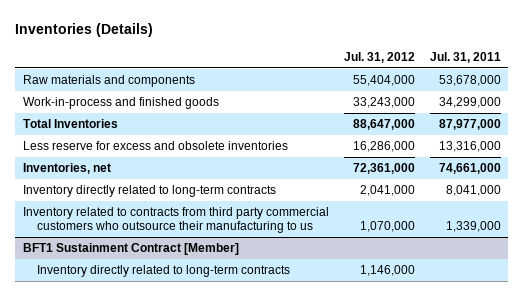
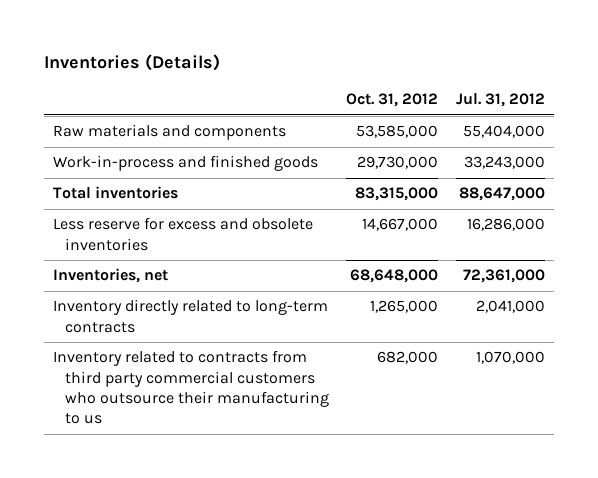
- | Jul. 31, 2012 | Jul. 31, 2011
+ | Oct. 31, 2012 | Jul. 31, 2012
- Total Inventories | 88,647,000 | 87,977,000
+ Total inventories | 83,315,000 | 88,647,000
- BFT1 Sustainment Contract [Member]
- Inventory directly related to long-term contracts | 1,146,000 |

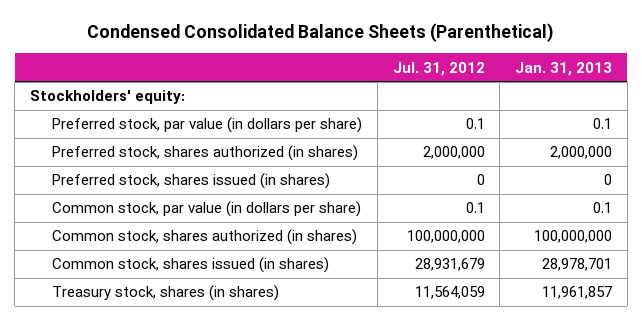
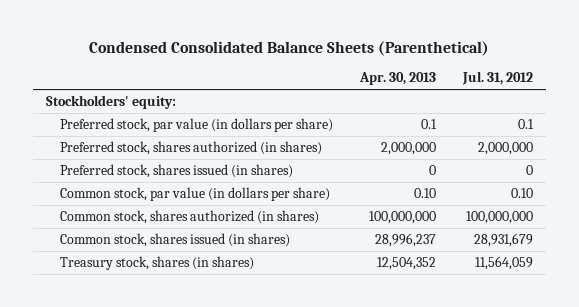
- | Jul. 31, 2012 | Jan. 31, 2013
+ | Apr. 30, 2013 | Jul. 31, 2012
- Common stock, par value (in dollars per share) | 0.1 | 0.1
+ Common stock, par value (in dollars per share) | 0.10 | 0.10

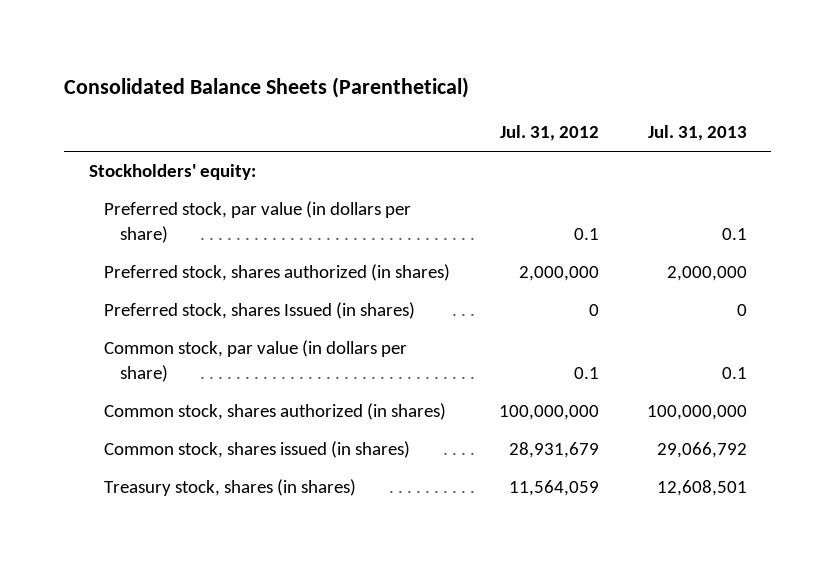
- Condensed Consolidated Balance Sheets (Parenthetical)
+ Consolidated Balance Sheets (Parenthetical)
- | Apr. 30, 2013 | Jul. 31, 2012
+ | Jul. 31, 2012 | Jul. 31, 2013
- Preferred stock, shares issued (in shares) | 0 | 0
- Common stock, par value (in dollars per share) | 0.10 | 0.10
+ Preferred stock, shares Issued (in shares) | 0 | 0
+ Common stock, par value (in dollars per share) | 0.1 | 0.1

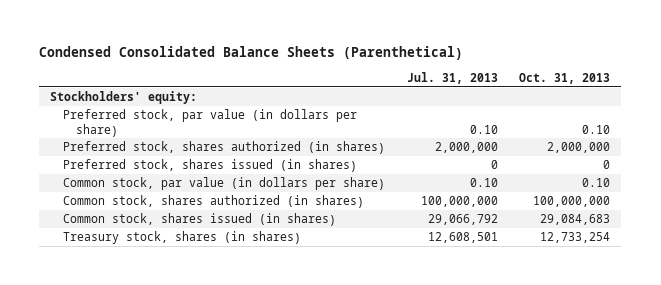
- Consolidated Balance Sheets (Parenthetical)
+ Condensed Consolidated Balance Sheets (Parenthetical)
- | Jul. 31, 2012 | Jul. 31, 2013
+ | Jul. 31, 2013 | Oct. 31, 2013
- Preferred stock, par value (in dollars per share) | 0.1 | 0.1
+ Preferred stock, par value (in dollars per share) | 0.10 | 0.10
- Preferred stock, shares Issued (in shares) | 0 | 0
- Common stock, par value (in dollars per share) | 0.1 | 0.1
+ Preferred stock, shares issued (in shares) | 0 | 0
+ Common stock, par value (in dollars per share) | 0.10 | 0.10

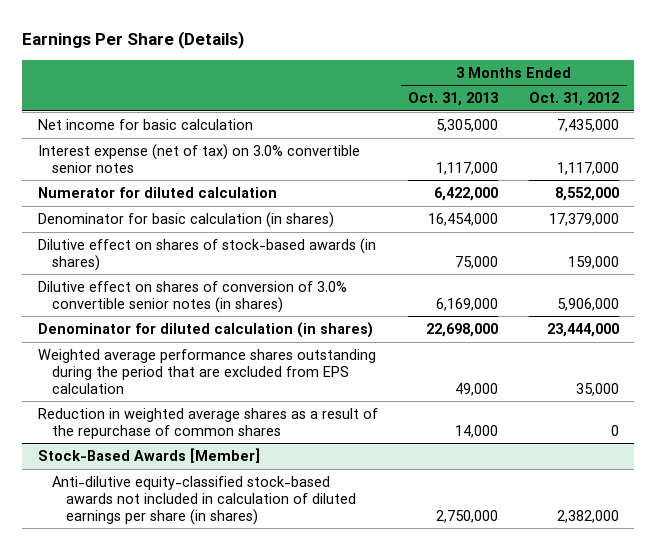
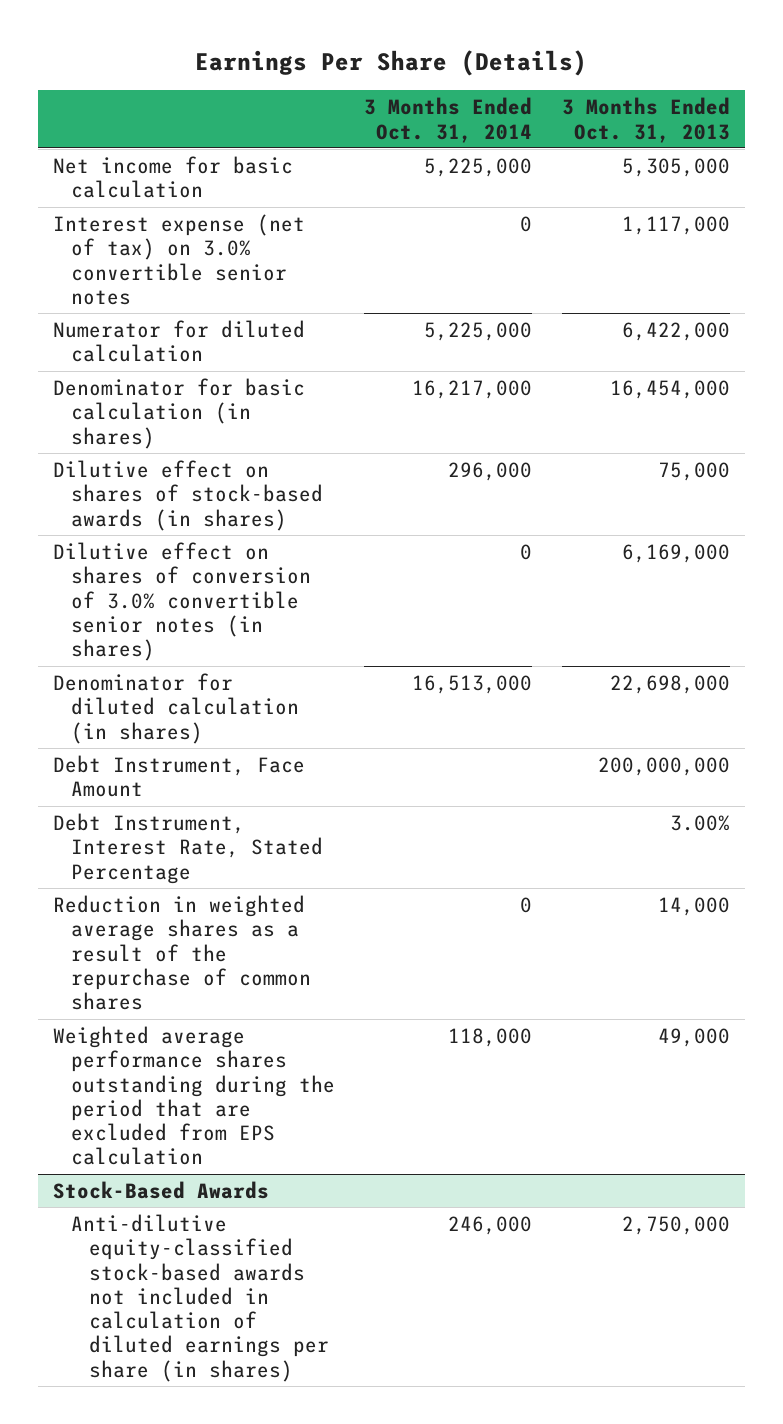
- | 3 Months Ended Oct. 31, 2013 | 3 Months Ended Oct. 31, 2012
+ | 3 Months Ended Oct. 31, 2014 | 3 Months Ended Oct. 31, 2013
+ Debt Instrument, Face Amount | | 200,000,000
+ Debt Instrument, Interest Rate, Stated Percentage | | 3.00%
- Stock-Based Awards [Member]
moved down: Weighted average performance shares outstanding during the period that are excluded from EPS calculation | 118,000 | 49,000
+ Stock-Based Awards

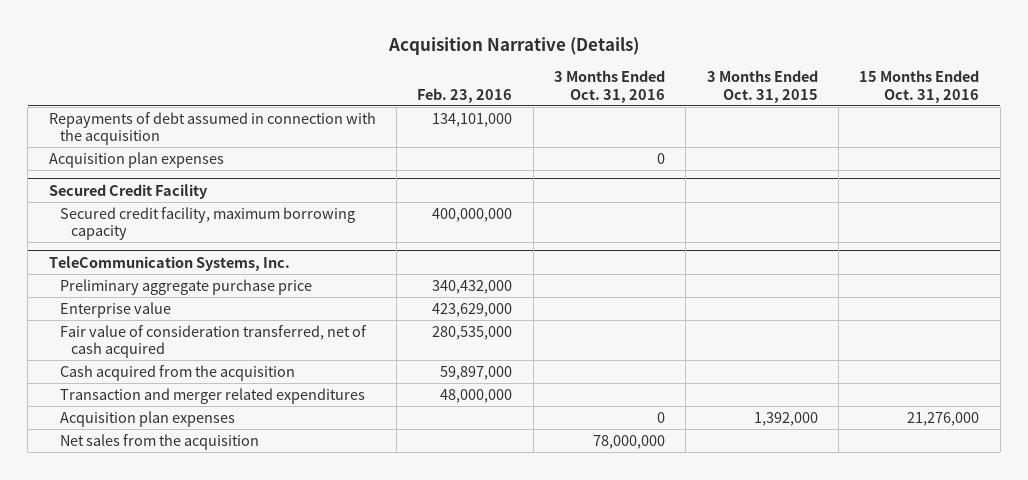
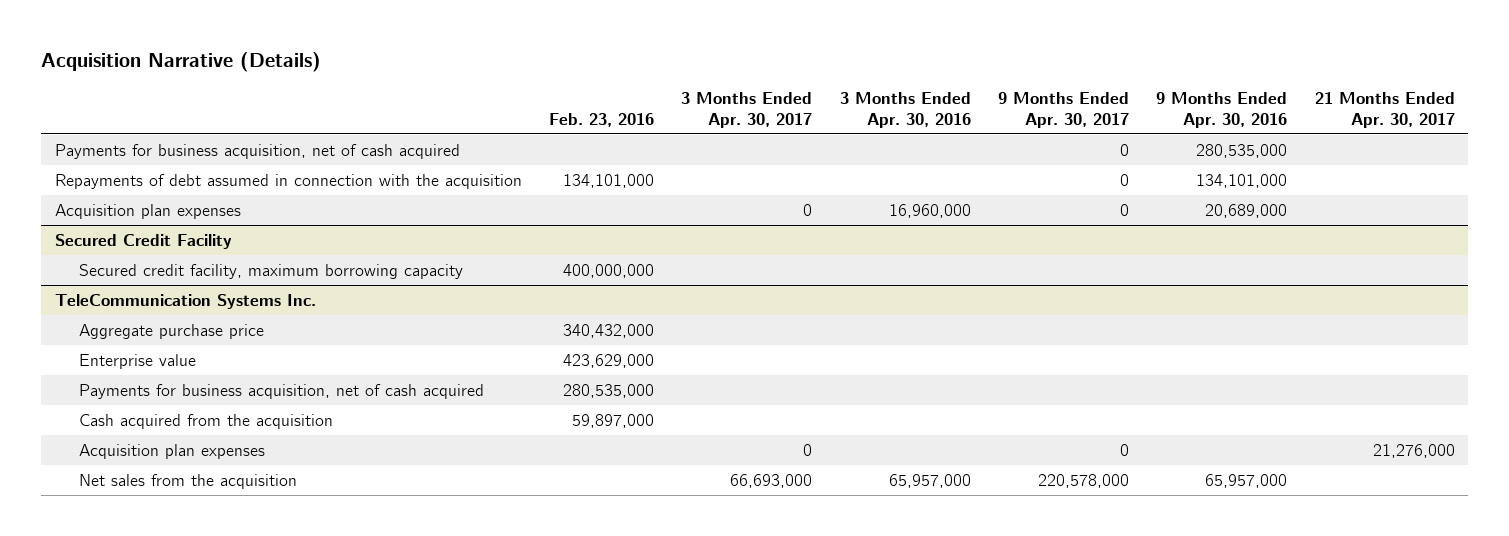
- | Feb. 23, 2016 | 3 Months Ended Oct. 31, 2016 | 3 Months Ended Oct. 31, 2015 | 15 Months Ended Oct. 31, 2016
+ | Feb. 23, 2016 | 3 Months Ended Apr. 30, 2017 | 3 Months Ended Apr. 30, 2016 | 9 Months Ended Apr. 30, 2017 | 9 Months Ended Apr. 30, 2016 | 21 Months Ended Apr. 30, 2017
+ Payments for business acquisition, net of cash acquired | | | | 0 | 280,535,000 |
- TeleCommunication Systems, Inc.
- Preliminary aggregate purchase price | 340,432,000 | | |
+ TeleCommunication Systems Inc.
+ Aggregate purchase price | 340,432,000 | | | | |
- Fair value of consideration transferred, net of cash acquired | 280,535,000 | | |
+ Payments for business acquisition, net of cash acquired | 280,535,000 | | | | |
- Transaction and merger related expenditures | 48,000,000 | | |

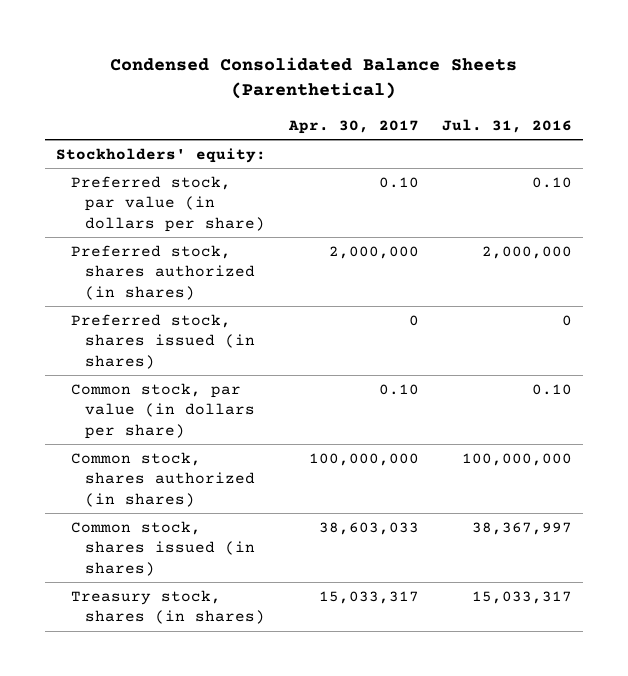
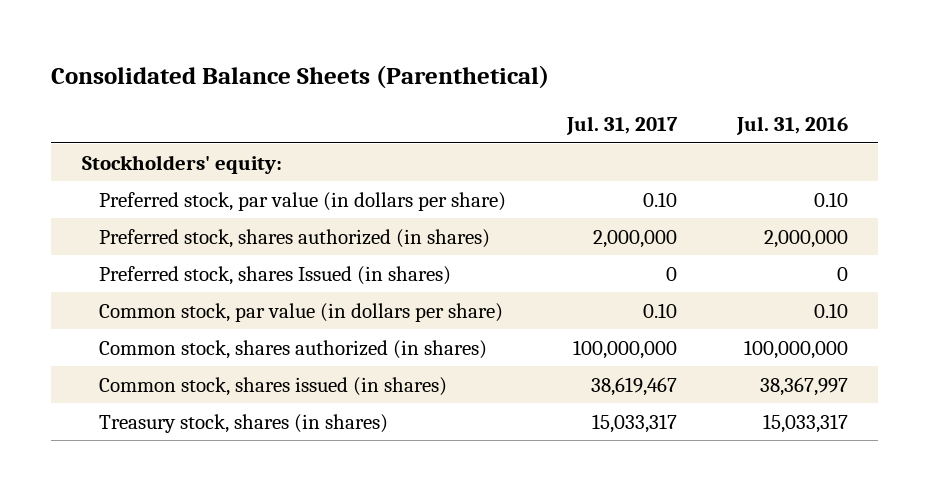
- Condensed Consolidated Balance Sheets (Parenthetical)
+ Consolidated Balance Sheets (Parenthetical)
- | Apr. 30, 2017 | Jul. 31, 2016
+ | Jul. 31, 2017 | Jul. 31, 2016
- Preferred stock, shares issued (in shares) | 0 | 0
+ Preferred stock, shares Issued (in shares) | 0 | 0

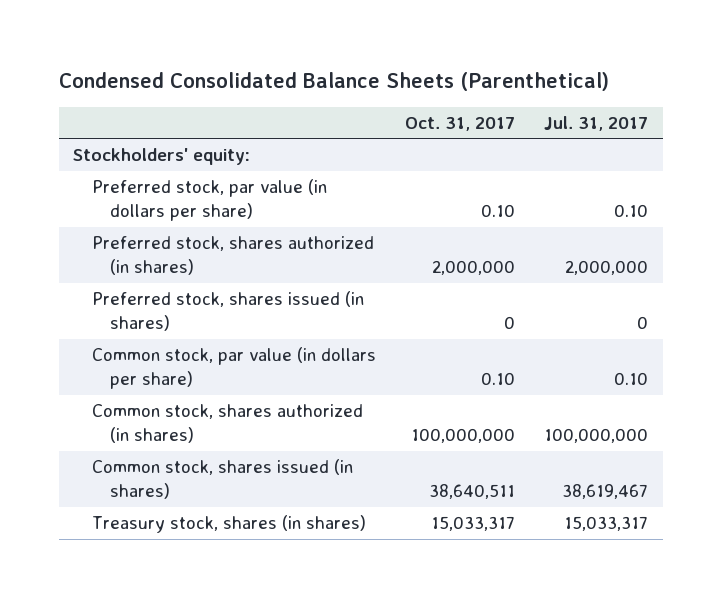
- Consolidated Balance Sheets (Parenthetical)
+ Condensed Consolidated Balance Sheets (Parenthetical)
- | Jul. 31, 2017 | Jul. 31, 2016
+ | Oct. 31, 2017 | Jul. 31, 2017
- Preferred stock, shares Issued (in shares) | 0 | 0
+ Preferred stock, shares issued (in shares) | 0 | 0

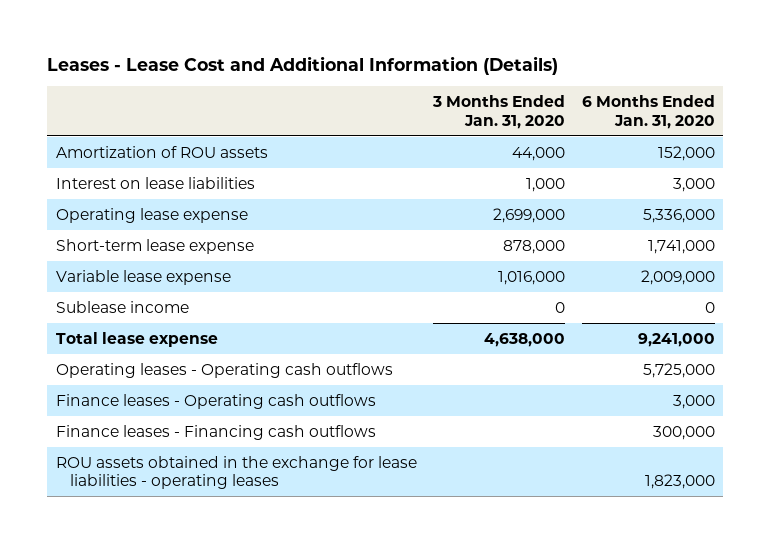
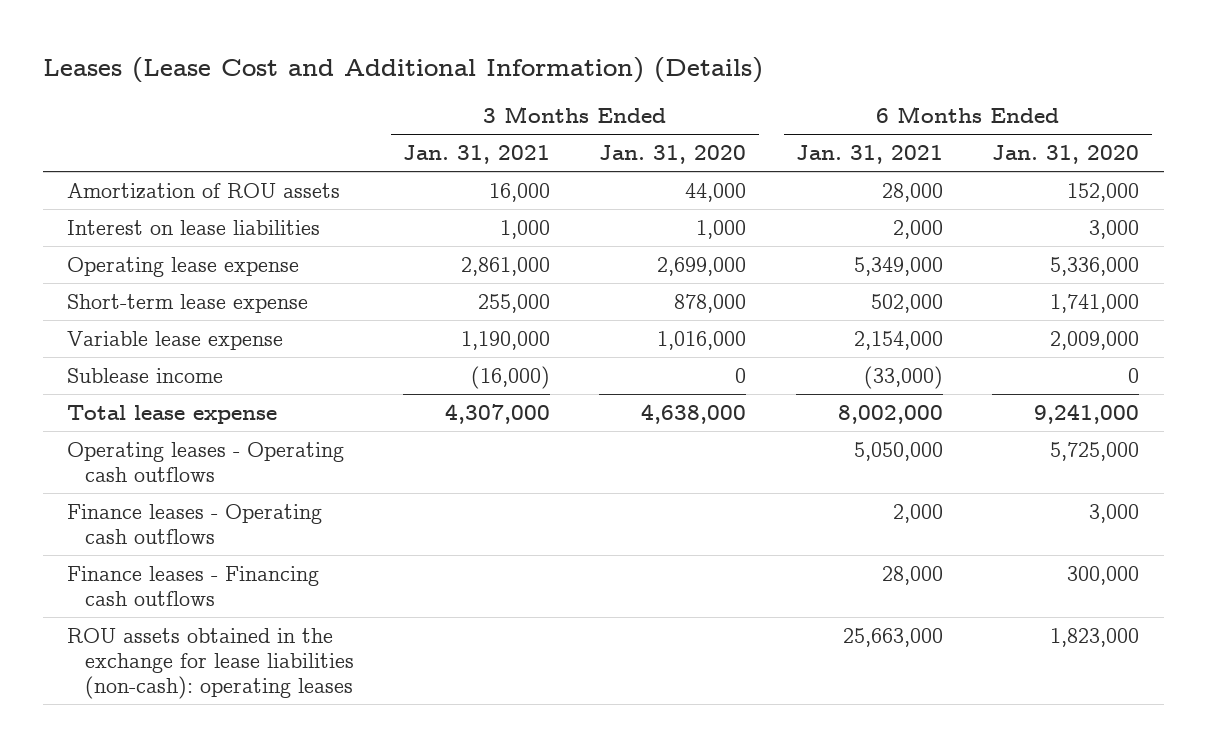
- Leases - Lease Cost and Additional Information (Details)
+ Leases (Lease Cost and Additional Information) (Details)
- | 3 Months Ended Jan. 31, 2020 | 6 Months Ended Jan. 31, 2020
+ | 3 Months Ended Jan. 31, 2021 | 3 Months Ended Jan. 31, 2020 | 6 Months Ended Jan. 31, 2021 | 6 Months Ended Jan. 31, 2020
- ROU assets obtained in the exchange for lease liabilities - operating leases | | 1,823,000
+ ROU assets obtained in the exchange for lease liabilities (non-cash): operating leases | | | 25,663,000 | 1,823,000

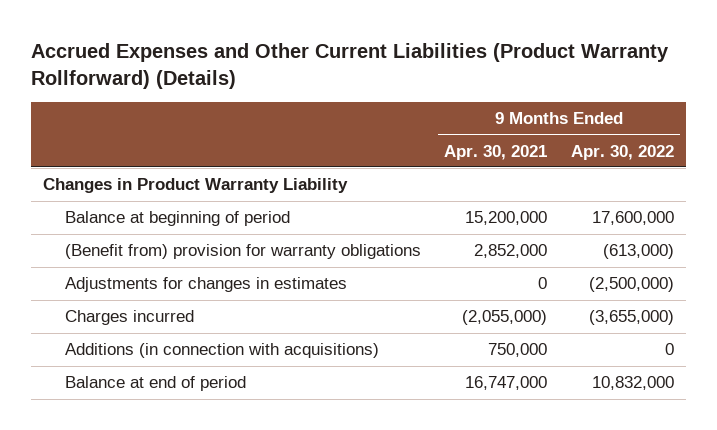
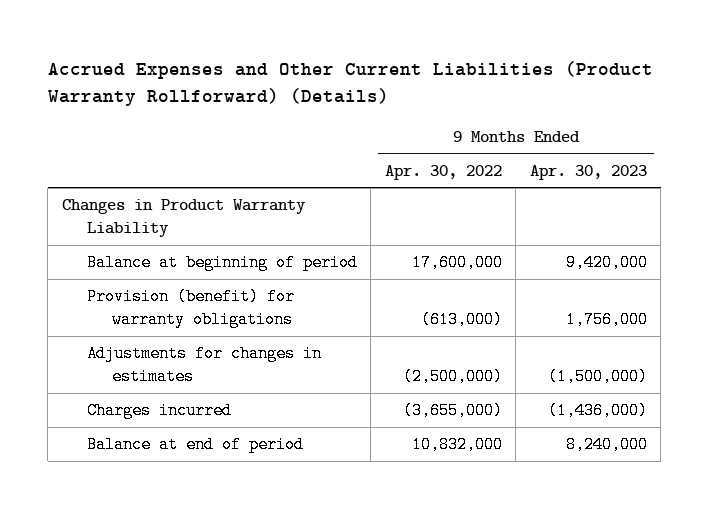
- | 9 Months Ended Apr. 30, 2021 | 9 Months Ended Apr. 30, 2022
+ | 9 Months Ended Apr. 30, 2022 | 9 Months Ended Apr. 30, 2023
- (Benefit from) provision for warranty obligations | 2,852,000 | (613,000)
+ Provision (benefit) for warranty obligations | (613,000) | 1,756,000
- Additions (in connection with acquisitions) | 750,000 | 0

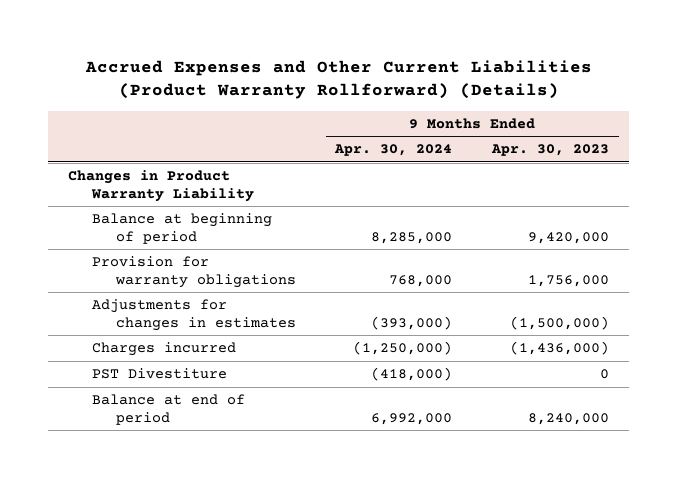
- | 9 Months Ended Apr. 30, 2022 | 9 Months Ended Apr. 30, 2023
+ | 9 Months Ended Apr. 30, 2024 | 9 Months Ended Apr. 30, 2023
- Provision (benefit) for warranty obligations | (613,000) | 1,756,000
+ Provision for warranty obligations | 768,000 | 1,756,000
+ PST Divestiture | (418,000) | 0

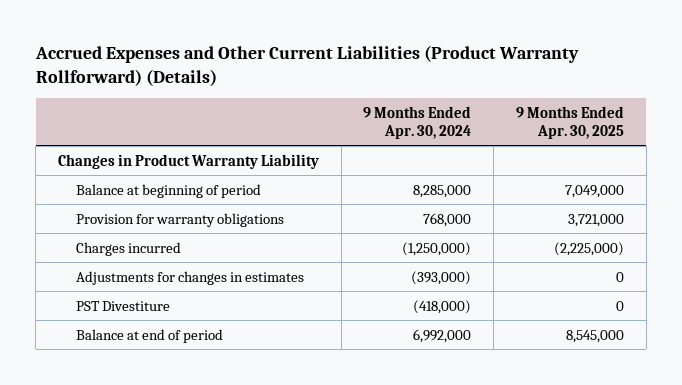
- | 9 Months Ended Apr. 30, 2024 | 9 Months Ended Apr. 30, 2023
+ | 9 Months Ended Apr. 30, 2024 | 9 Months Ended Apr. 30, 2025
moved down: Adjustments for changes in estimates | (393,000) | 0

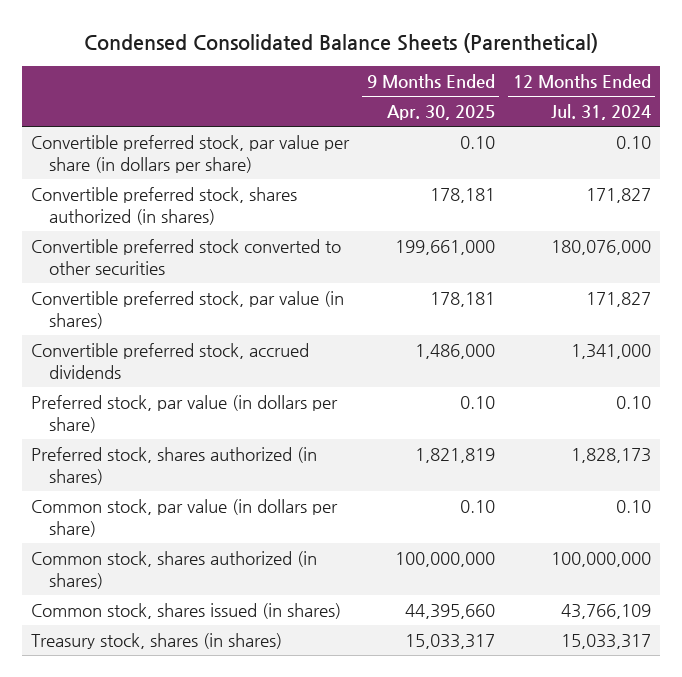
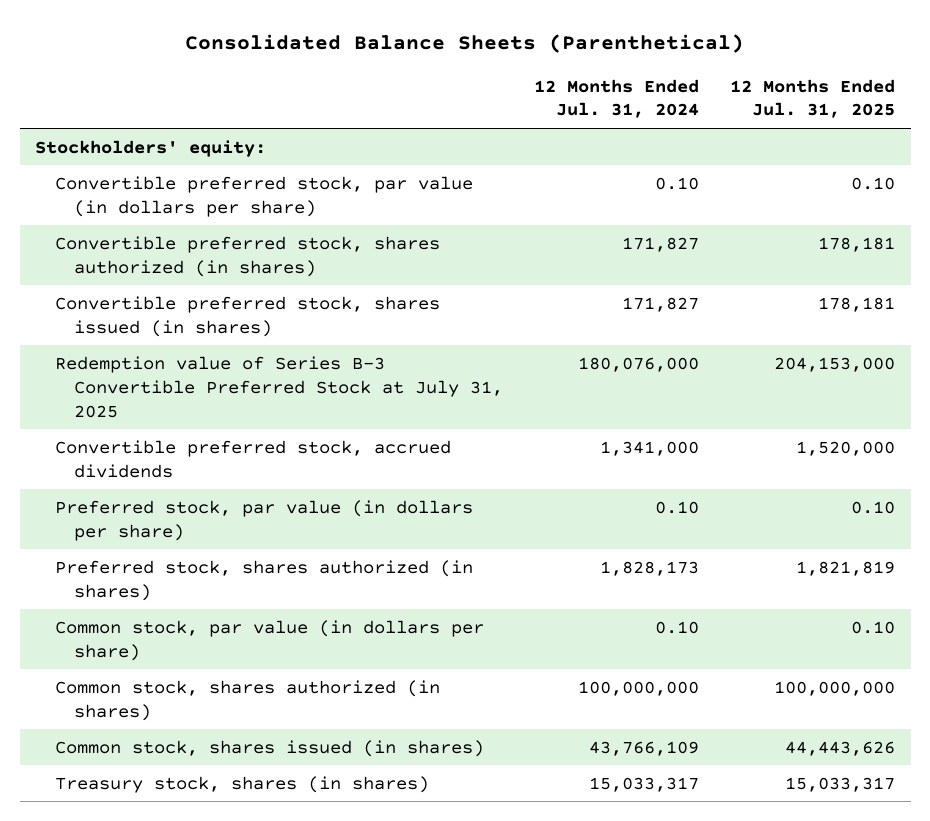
- Condensed Consolidated Balance Sheets (Parenthetical)
+ Consolidated Balance Sheets (Parenthetical)
- | 9 Months Ended Apr. 30, 2025 | 12 Months Ended Jul. 31, 2024
+ | 12 Months Ended Jul. 31, 2024 | 12 Months Ended Jul. 31, 2025
- Convertible preferred stock, par value per share (in dollars per share) | 0.10 | 0.10
+ Stockholders' equity:
+ Convertible preferred stock, par value (in dollars per share) | 0.10 | 0.10
- Convertible preferred stock converted to other securities | 199,661,000 | 180,076,000
- Convertible preferred stock, par value (in shares) | 178,181 | 171,827
+ Convertible preferred stock, shares issued (in shares) | 171,827 | 178,181
+ Redemption value of Series B-3 Convertible Preferred Stock at July 31, 2025 | 180,076,000 | 204,153,000

